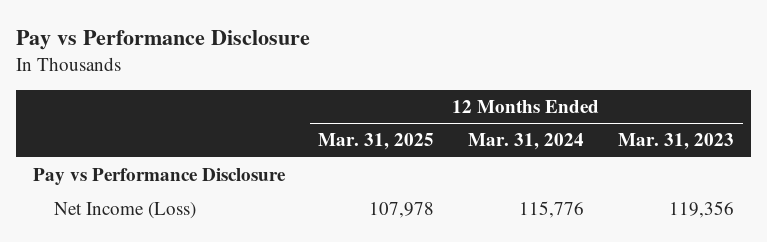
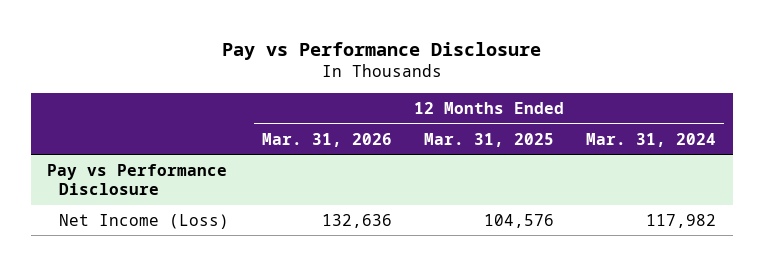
- | 12 Months Ended Mar. 31, 2025 | 12 Months Ended Mar. 31, 2024 | 12 Months Ended Mar. 31, 2023
+ | 12 Months Ended Mar. 31, 2026 | 12 Months Ended Mar. 31, 2025 | 12 Months Ended Mar. 31, 2024
- Net Income (Loss) | 107,978 | 115,776 | 119,356
+ Net Income (Loss) | 132,636 | 104,576 | 117,982

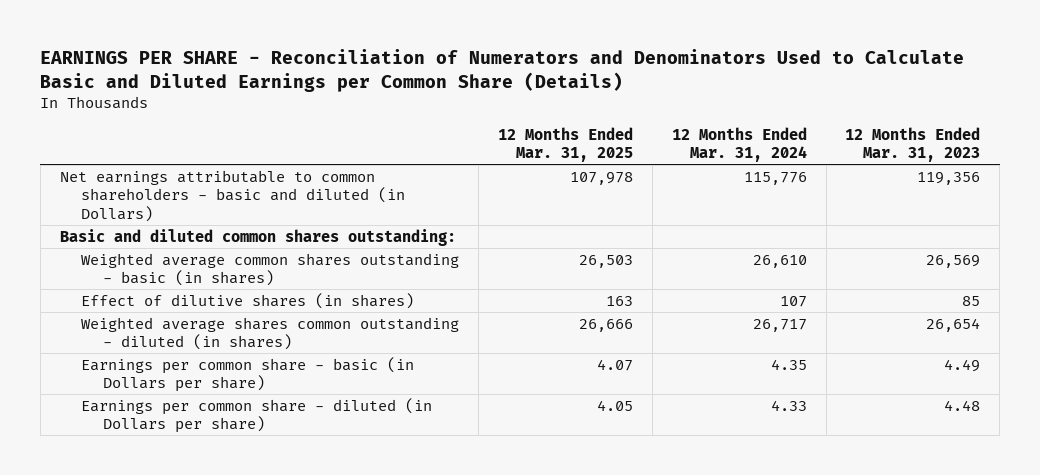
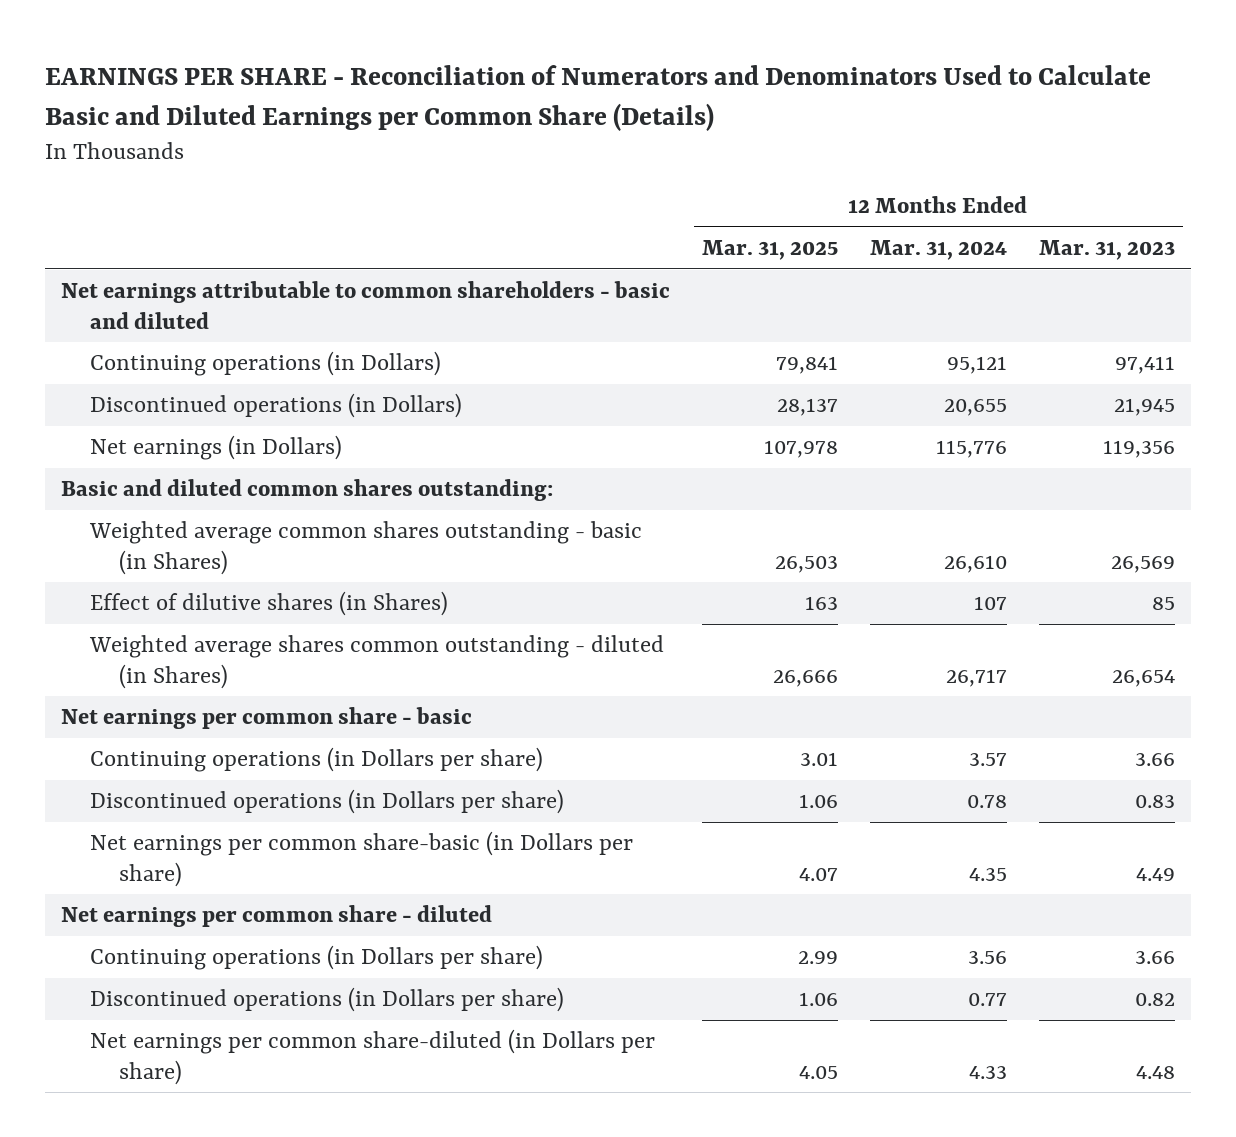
- Net earnings attributable to common shareholders - basic and diluted (in Dollars) | 107,978 | 115,776 | 119,356
+ Net earnings attributable to common shareholders - basic and diluted
+ Continuing operations (in Dollars) | 79,841 | 95,121 | 97,411
+ Discontinued operations (in Dollars) | 28,137 | 20,655 | 21,945
+ Net earnings (in Dollars) | 107,978 | 115,776 | 119,356
- Weighted average common shares outstanding - basic (in shares) | 26,503 | 26,610 | 26,569
- Effect of dilutive shares (in shares) | 163 | 107 | 85
- Weighted average shares common outstanding - diluted (in shares) | 26,666 | 26,717 | 26,654
- Earnings per common share - basic (in Dollars per share) | 4.07 | 4.35 | 4.49
- Earnings per common share - diluted (in Dollars per share) | 4.05 | 4.33 | 4.48
+ Weighted average common shares outstanding - basic (in Shares) | 26,503 | 26,610 | 26,569
+ Effect of dilutive shares (in Shares) | 163 | 107 | 85
+ Weighted average shares common outstanding - diluted (in Shares) | 26,666 | 26,717 | 26,654
+ Net earnings per common share - basic
+ Continuing operations (in Dollars per share) | 3.01 | 3.57 | 3.66
+ Discontinued operations (in Dollars per share) | 1.06 | 0.78 | 0.83
+ Net earnings per common share-basic (in Dollars per share) | 4.07 | 4.35 | 4.49
+ Net earnings per common share - diluted
+ Continuing operations (in Dollars per share) | 2.99 | 3.56 | 3.66
+ Discontinued operations (in Dollars per share) | 1.06 | 0.77 | 0.82
+ Net earnings per common share-diluted (in Dollars per share) | 4.05 | 4.33 | 4.48

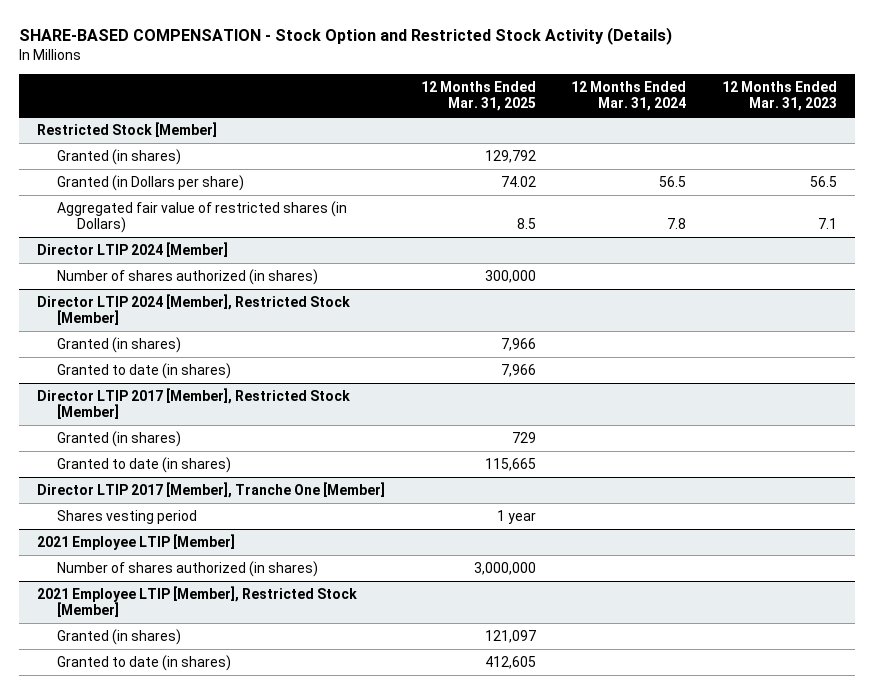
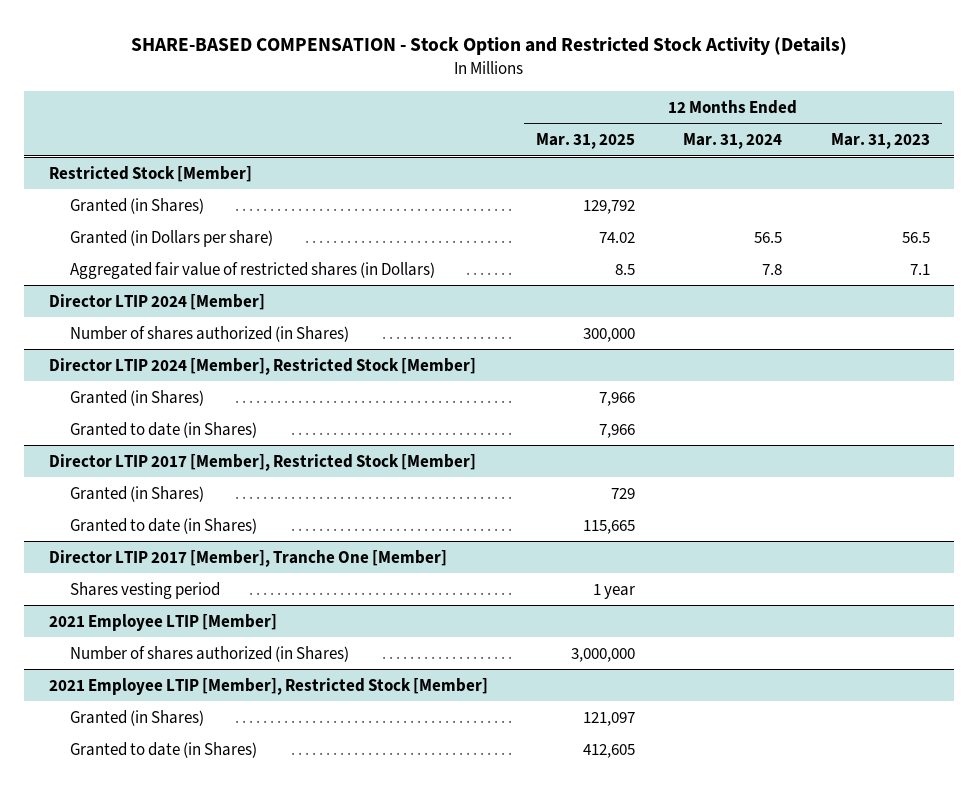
@ Restricted Stock [Member]
- Granted (in shares) | 129,792 | |
+ Granted (in Shares) | 129,792 | |
@ Director LTIP 2024 [Member]
- Number of shares authorized (in shares) | 300,000 | |
+ Number of shares authorized (in Shares) | 300,000 | |
@ Director LTIP 2024 [Member], Restricted Stock [Member]
- Granted (in shares) | 7,966 | |
- Granted to date (in shares) | 7,966 | |
+ Granted (in Shares) | 7,966 | |
+ Granted to date (in Shares) | 7,966 | |
@ Director LTIP 2017 [Member], Restricted Stock [Member]
- Granted (in shares) | 729 | |
- Granted to date (in shares) | 115,665 | |
+ Granted (in Shares) | 729 | |
+ Granted to date (in Shares) | 115,665 | |
@ 2021 Employee LTIP [Member]
- Number of shares authorized (in shares) | 3,000,000 | |
+ Number of shares authorized (in Shares) | 3,000,000 | |
@ 2021 Employee LTIP [Member], Restricted Stock [Member]
- Granted (in shares) | 121,097 | |
- Granted to date (in shares) | 412,605 | |
+ Granted (in Shares) | 121,097 | |
+ Granted to date (in Shares) | 412,605 | |

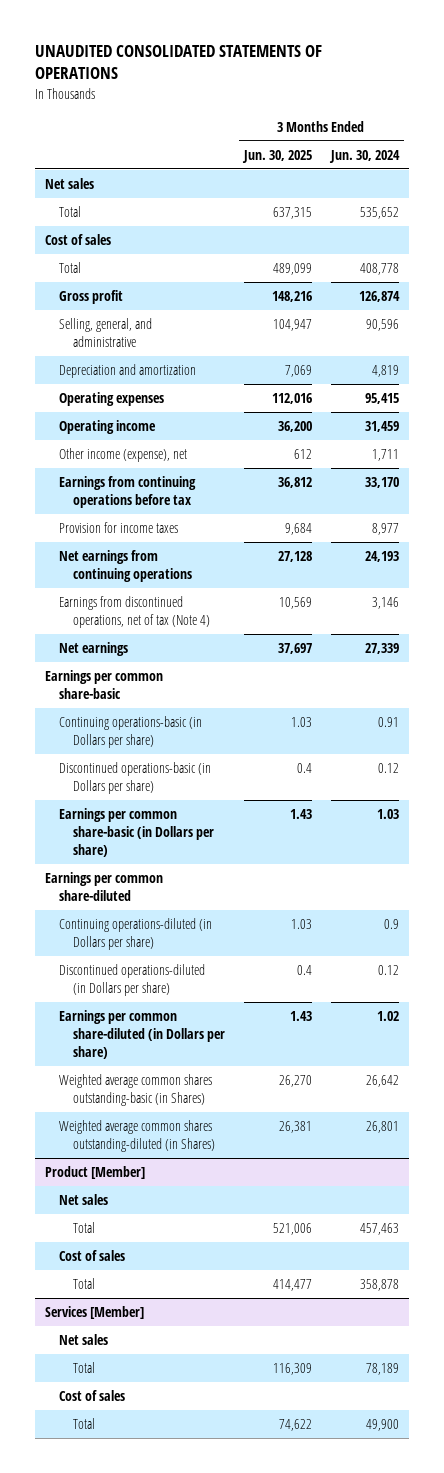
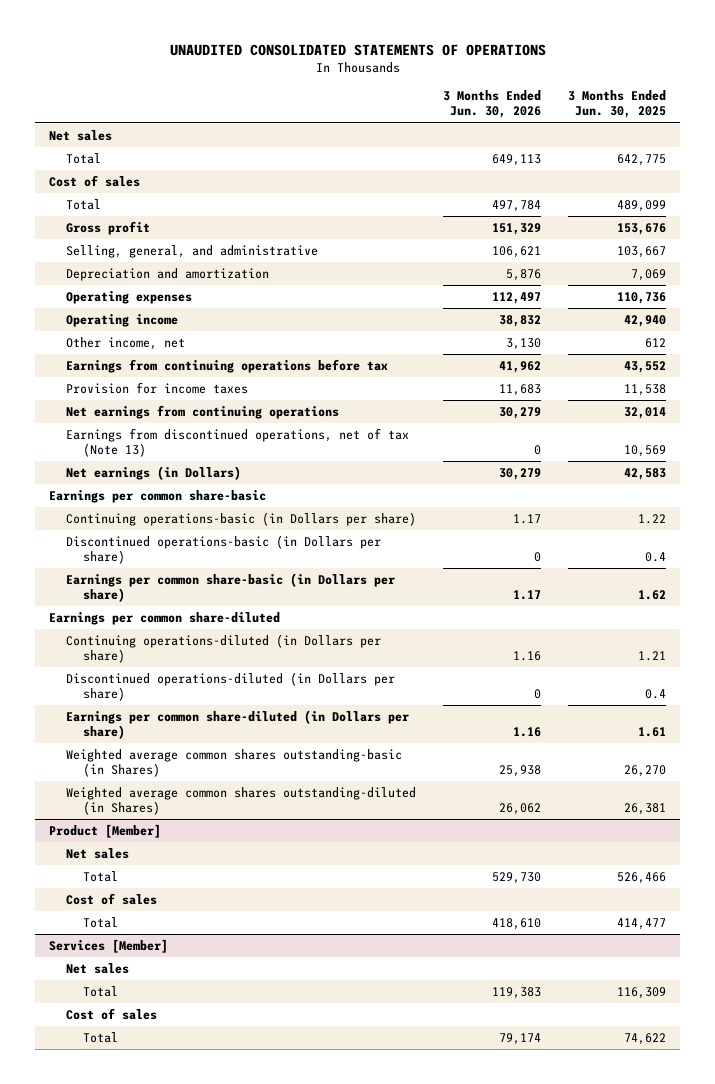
- | 3 Months Ended Jun. 30, 2025 | 3 Months Ended Jun. 30, 2024
+ | 3 Months Ended Jun. 30, 2026 | 3 Months Ended Jun. 30, 2025
- Total | 637,315 | 535,652
+ Total | 649,113 | 642,775
- Gross profit | 148,216 | 126,874
- Selling, general, and administrative | 104,947 | 90,596
+ Gross profit | 151,329 | 153,676
+ Selling, general, and administrative | 106,621 | 103,667
- Operating expenses | 112,016 | 95,415
- Operating income | 36,200 | 31,459
- Other income (expense), net | 612 | 1,711
- Earnings from continuing operations before tax | 36,812 | 33,170
- Provision for income taxes | 9,684 | 8,977
- Net earnings from continuing operations | 27,128 | 24,193
- Earnings from discontinued operations, net of tax (Note 4) | 10,569 | 3,146
- Net earnings | 37,697 | 27,339
+ Operating expenses | 112,497 | 110,736
+ Operating income | 38,832 | 42,940
+ Other income, net | 3,130 | 612
+ Earnings from continuing operations before tax | 41,962 | 43,552
+ Provision for income taxes | 11,683 | 11,538
+ Net earnings from continuing operations | 30,279 | 32,014
+ Earnings from discontinued operations, net of tax (Note 13) | 0 | 10,569
+ Net earnings (in Dollars) | 30,279 | 42,583
- Continuing operations-basic (in Dollars per share) | 1.03 | 0.91
+ Continuing operations-basic (in Dollars per share) | 1.17 | 1.22
- Earnings per common share-basic (in Dollars per share) | 1.43 | 1.03
+ Earnings per common share-basic (in Dollars per share) | 1.17 | 1.62
- Continuing operations-diluted (in Dollars per share) | 1.03 | 0.9
+ Continuing operations-diluted (in Dollars per share) | 1.16 | 1.21
- Earnings per common share-diluted (in Dollars per share) | 1.43 | 1.02
+ Earnings per common share-diluted (in Dollars per share) | 1.16 | 1.61
@ Product [Member]
- Total | 521,006 | 457,463
+ Total | 529,730 | 526,466

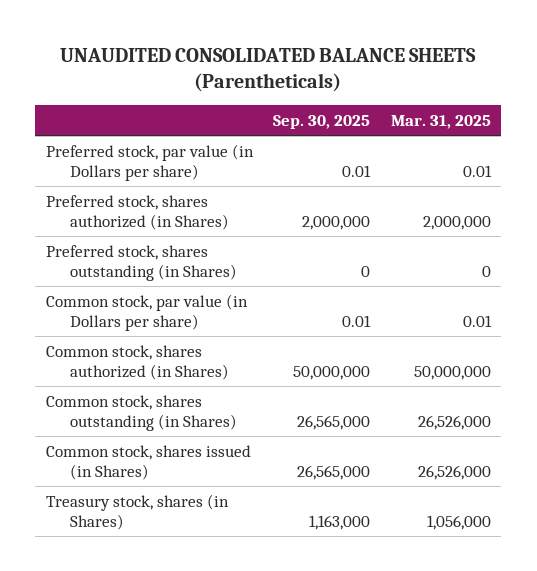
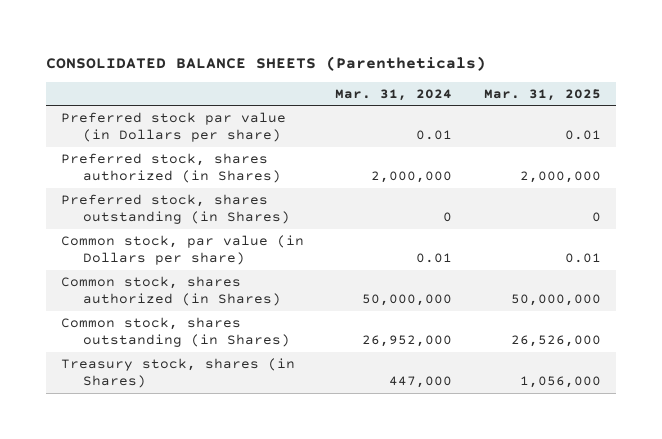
- UNAUDITED CONSOLIDATED BALANCE SHEETS (Parentheticals)
+ CONSOLIDATED BALANCE SHEETS (Parentheticals)
- | Sep. 30, 2025 | Mar. 31, 2025
+ | Mar. 31, 2024 | Mar. 31, 2025
- Preferred stock, par value (in Dollars per share) | 0.01 | 0.01
+ Preferred stock par value (in Dollars per share) | 0.01 | 0.01
- Common stock, shares issued (in Shares) | 26,565,000 | 26,526,000

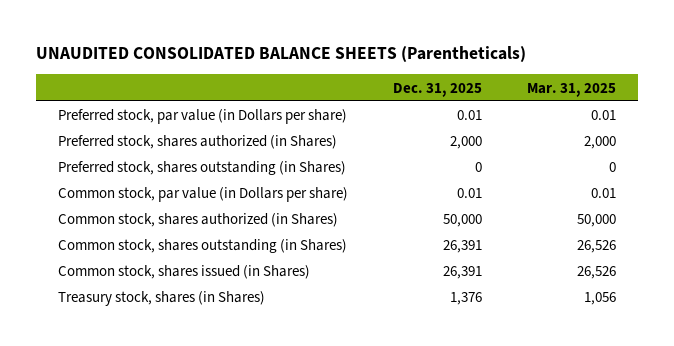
- CONSOLIDATED BALANCE SHEETS (Parentheticals)
+ UNAUDITED CONSOLIDATED BALANCE SHEETS (Parentheticals)
- | Mar. 31, 2024 | Mar. 31, 2025
+ | Dec. 31, 2025 | Mar. 31, 2025
- Preferred stock par value (in Dollars per share) | 0.01 | 0.01
- Preferred stock, shares authorized (in Shares) | 2,000,000 | 2,000,000
+ Preferred stock, par value (in Dollars per share) | 0.01 | 0.01
+ Preferred stock, shares authorized (in Shares) | 2,000 | 2,000
- Common stock, shares authorized (in Shares) | 50,000,000 | 50,000,000
- Common stock, shares outstanding (in Shares) | 26,952,000 | 26,526,000
- Treasury stock, shares (in Shares) | 447,000 | 1,056,000
+ Common stock, shares authorized (in Shares) | 50,000 | 50,000
+ Common stock, shares outstanding (in Shares) | 26,391 | 26,526
+ Common stock, shares issued (in Shares) | 26,391 | 26,526
+ Treasury stock, shares (in Shares) | 1,376 | 1,056

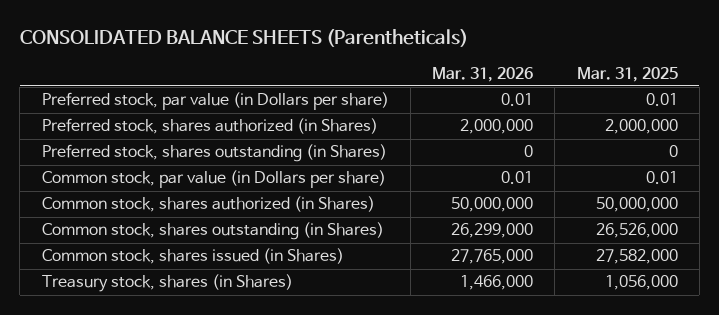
- UNAUDITED CONSOLIDATED BALANCE SHEETS (Parentheticals)
+ CONSOLIDATED BALANCE SHEETS (Parentheticals)
- | Dec. 31, 2025 | Mar. 31, 2025
+ | Mar. 31, 2026 | Mar. 31, 2025
- Preferred stock, shares authorized (in Shares) | 2,000 | 2,000
+ Preferred stock, shares authorized (in Shares) | 2,000,000 | 2,000,000
- Common stock, shares authorized (in Shares) | 50,000 | 50,000
- Common stock, shares outstanding (in Shares) | 26,391 | 26,526
- Common stock, shares issued (in Shares) | 26,391 | 26,526
- Treasury stock, shares (in Shares) | 1,376 | 1,056
+ Common stock, shares authorized (in Shares) | 50,000,000 | 50,000,000
+ Common stock, shares outstanding (in Shares) | 26,299,000 | 26,526,000
+ Common stock, shares issued (in Shares) | 27,765,000 | 27,582,000
+ Treasury stock, shares (in Shares) | 1,466,000 | 1,056,000

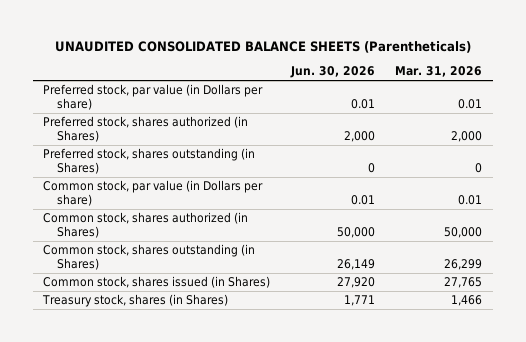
- CONSOLIDATED BALANCE SHEETS (Parentheticals)
+ UNAUDITED CONSOLIDATED BALANCE SHEETS (Parentheticals)
- | Mar. 31, 2026 | Mar. 31, 2025
+ | Jun. 30, 2026 | Mar. 31, 2026
- Preferred stock, shares authorized (in Shares) | 2,000,000 | 2,000,000
+ Preferred stock, shares authorized (in Shares) | 2,000 | 2,000
- Common stock, shares authorized (in Shares) | 50,000,000 | 50,000,000
- Common stock, shares outstanding (in Shares) | 26,299,000 | 26,526,000
- Common stock, shares issued (in Shares) | 27,765,000 | 27,582,000
- Treasury stock, shares (in Shares) | 1,466,000 | 1,056,000
+ Common stock, shares authorized (in Shares) | 50,000 | 50,000
+ Common stock, shares outstanding (in Shares) | 26,149 | 26,299
+ Common stock, shares issued (in Shares) | 27,920 | 27,765
+ Treasury stock, shares (in Shares) | 1,771 | 1,466

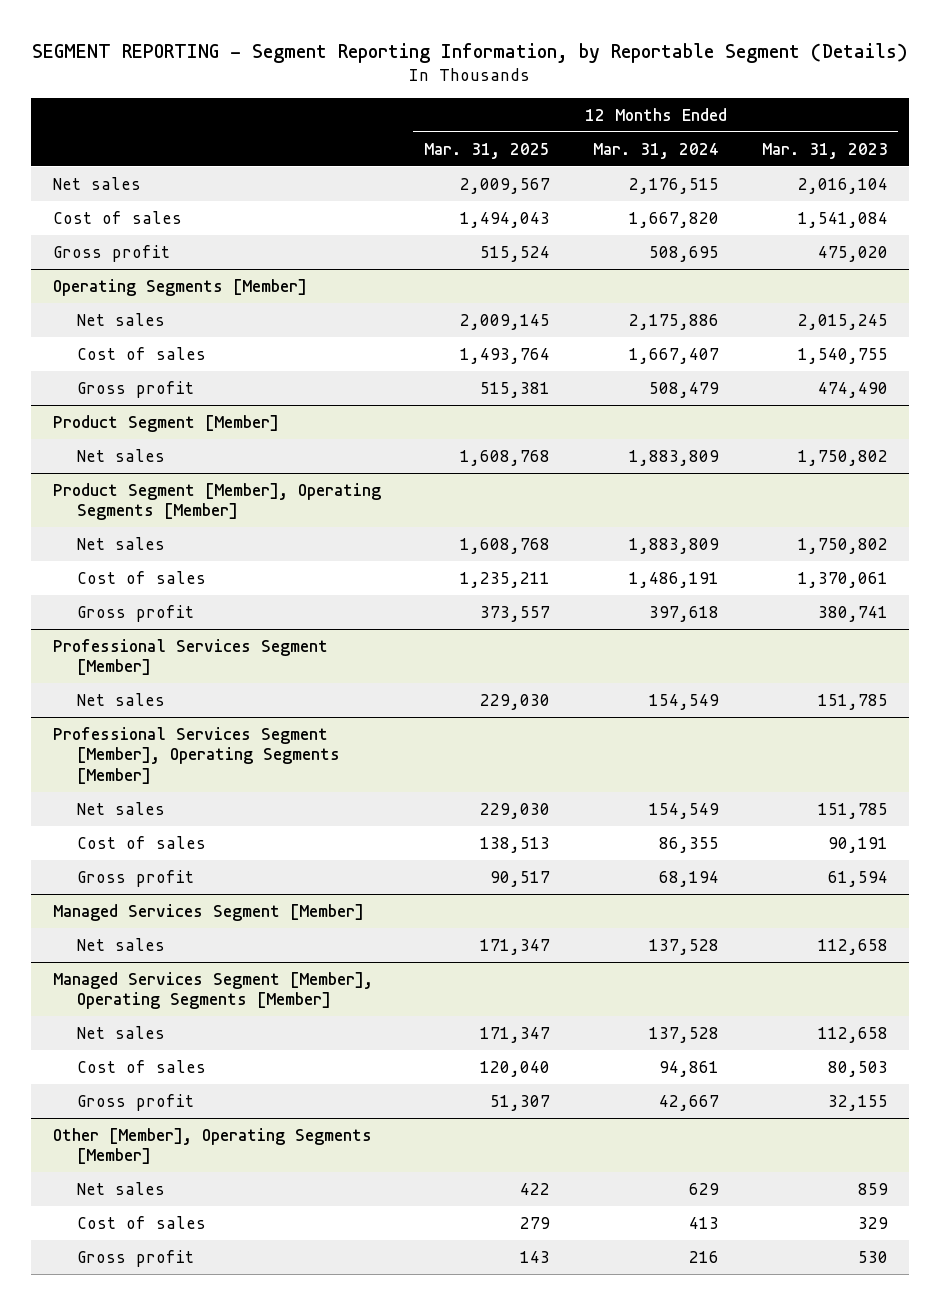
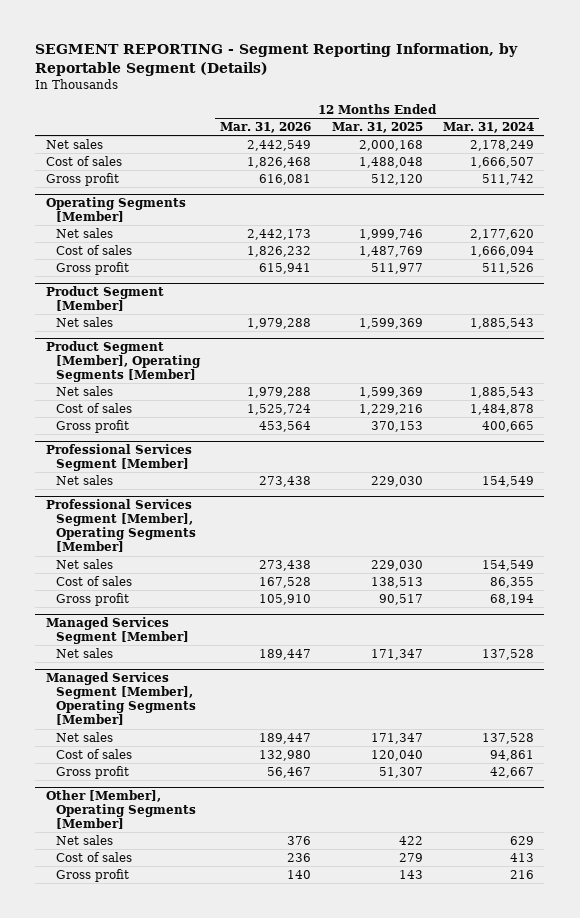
- | 12 Months Ended Mar. 31, 2025 | 12 Months Ended Mar. 31, 2024 | 12 Months Ended Mar. 31, 2023
+ | 12 Months Ended Mar. 31, 2026 | 12 Months Ended Mar. 31, 2025 | 12 Months Ended Mar. 31, 2024
- Net sales | 2,009,567 | 2,176,515 | 2,016,104
- Cost of sales | 1,494,043 | 1,667,820 | 1,541,084
- Gross profit | 515,524 | 508,695 | 475,020
+ Net sales | 2,442,549 | 2,000,168 | 2,178,249
+ Cost of sales | 1,826,468 | 1,488,048 | 1,666,507
+ Gross profit | 616,081 | 512,120 | 511,742
@ Operating Segments [Member]
- Net sales | 2,009,145 | 2,175,886 | 2,015,245
- Cost of sales | 1,493,764 | 1,667,407 | 1,540,755
- Gross profit | 515,381 | 508,479 | 474,490
+ Net sales | 2,442,173 | 1,999,746 | 2,177,620
+ Cost of sales | 1,826,232 | 1,487,769 | 1,666,094
+ Gross profit | 615,941 | 511,977 | 511,526
@ Product Segment [Member]
- Net sales | 1,608,768 | 1,883,809 | 1,750,802
+ Net sales | 1,979,288 | 1,599,369 | 1,885,543
@ Product Segment [Member], Operating Segments [Member]
- Net sales | 1,608,768 | 1,883,809 | 1,750,802
- Cost of sales | 1,235,211 | 1,486,191 | 1,370,061
- Gross profit | 373,557 | 397,618 | 380,741
+ Net sales | 1,979,288 | 1,599,369 | 1,885,543
+ Cost of sales | 1,525,724 | 1,229,216 | 1,484,878
+ Gross profit | 453,564 | 370,153 | 400,665

